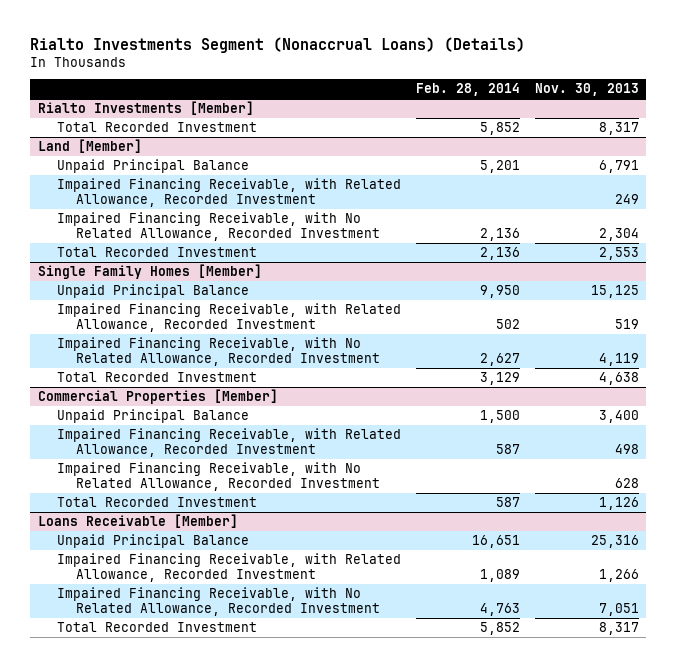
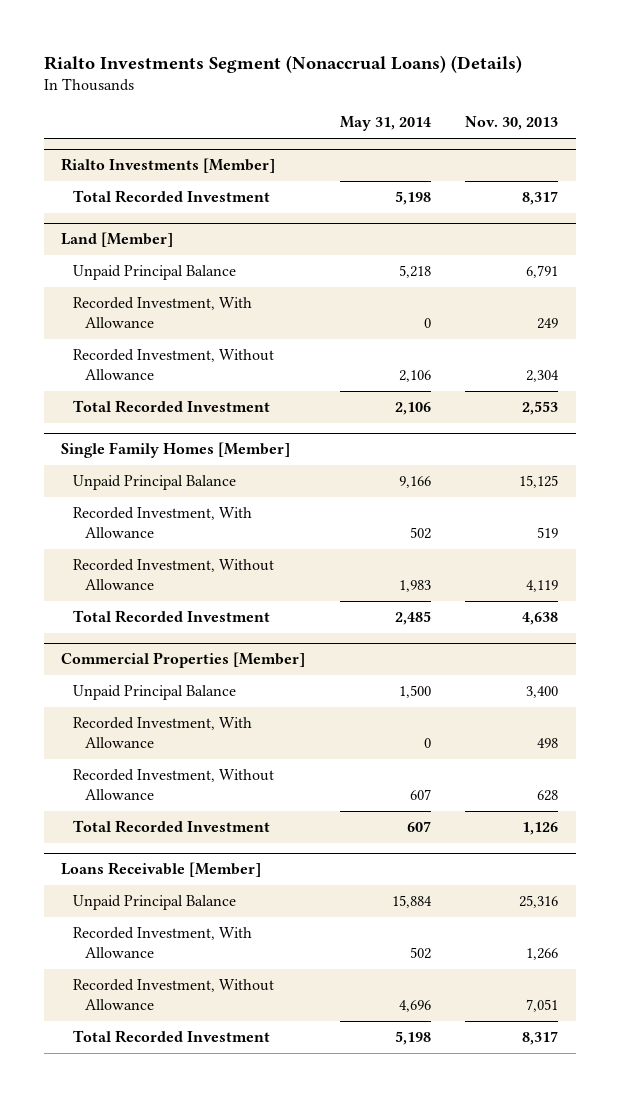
- | Feb. 28, 2014 | Nov. 30, 2013
+ | May 31, 2014 | Nov. 30, 2013
@ Land [Member]
- Impaired Financing Receivable, with Related Allowance, Recorded Investment | | 249
- Impaired Financing Receivable, with No Related Allowance, Recorded Investment | 2,136 | 2,304
+ Recorded Investment, With Allowance | 0 | 249
+ Recorded Investment, Without Allowance | 2,106 | 2,304
@ Single Family Homes [Member]
- Impaired Financing Receivable, with Related Allowance, Recorded Investment | 502 | 519
- Impaired Financing Receivable, with No Related Allowance, Recorded Investment | 2,627 | 4,119
+ Recorded Investment, With Allowance | 502 | 519
+ Recorded Investment, Without Allowance | 1,983 | 4,119
@ Commercial Properties [Member]
- Impaired Financing Receivable, with Related Allowance, Recorded Investment | 587 | 498
- Impaired Financing Receivable, with No Related Allowance, Recorded Investment | | 628
+ Recorded Investment, With Allowance | 0 | 498
+ Recorded Investment, Without Allowance | 607 | 628
@ Loans Receivable [Member]
- Impaired Financing Receivable, with Related Allowance, Recorded Investment | 1,089 | 1,266
- Impaired Financing Receivable, with No Related Allowance, Recorded Investment | 4,763 | 7,051
+ Recorded Investment, With Allowance | 502 | 1,266
+ Recorded Investment, Without Allowance | 4,696 | 7,051

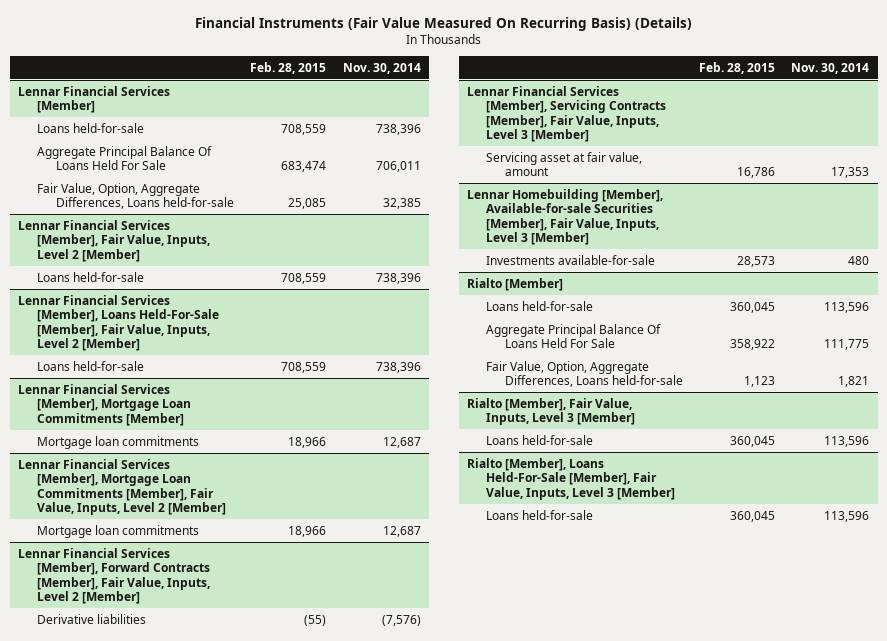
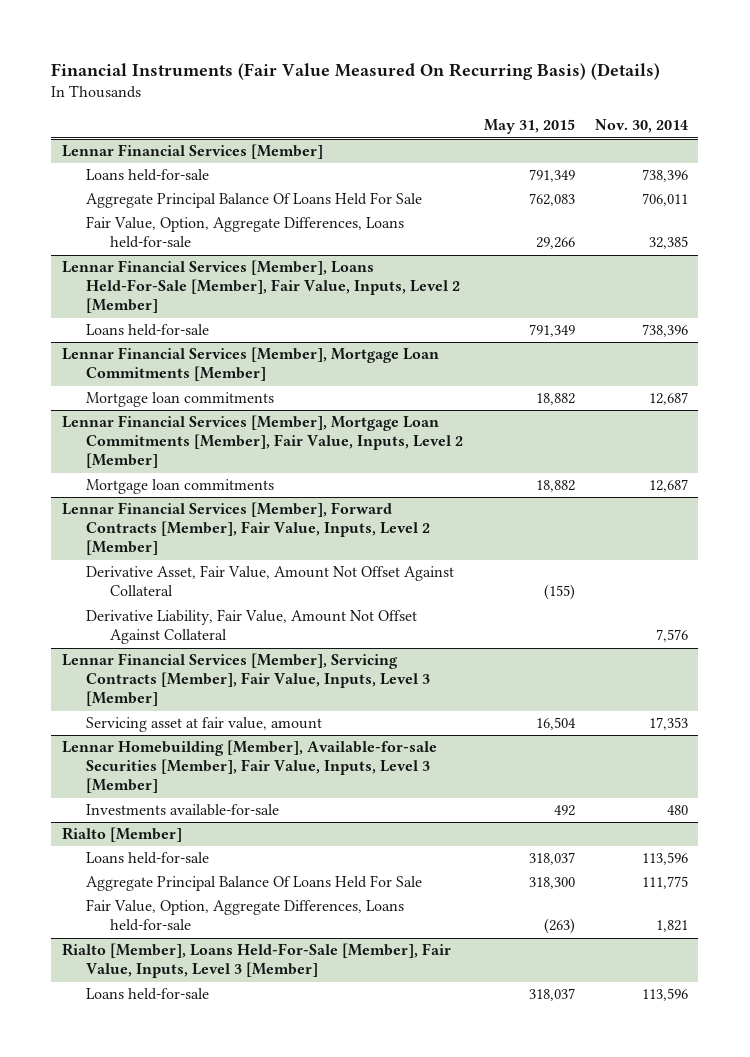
- | Feb. 28, 2015 | Nov. 30, 2014
+ | May 31, 2015 | Nov. 30, 2014
- Lennar Financial Services [Member], Fair Value, Inputs, Level 2 [Member]
- Loans held-for-sale | 708,559 | 738,396
@ Lennar Financial Services [Member], Forward Contracts [Member], Fair Value, Inputs, Level 2 [Member]
- Derivative liabilities | (55) | (7,576)
+ Derivative Asset, Fair Value, Amount Not Offset Against Collateral | (155) |
+ Derivative Liability, Fair Value, Amount Not Offset Against Collateral | | 7,576
- Rialto [Member], Fair Value, Inputs, Level 3 [Member]
- Loans held-for-sale | 360,045 | 113,596

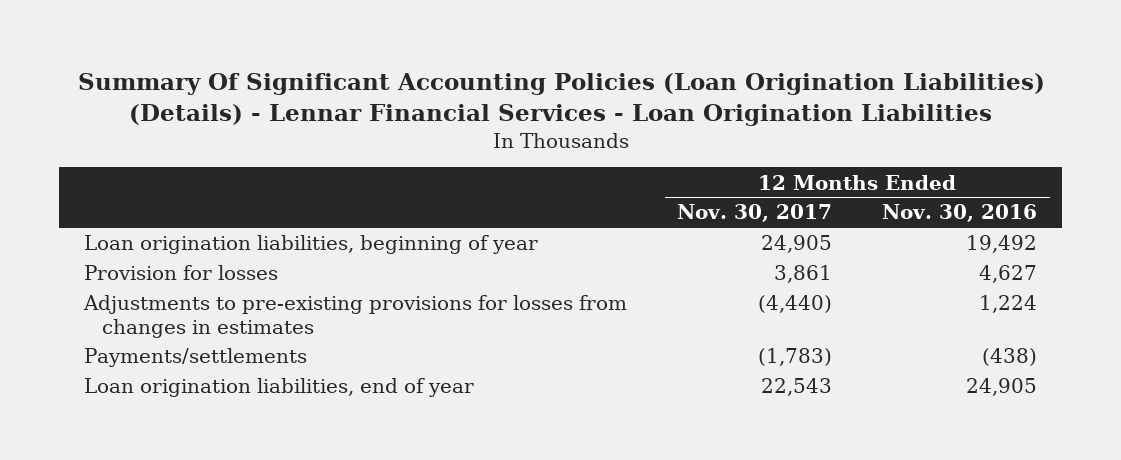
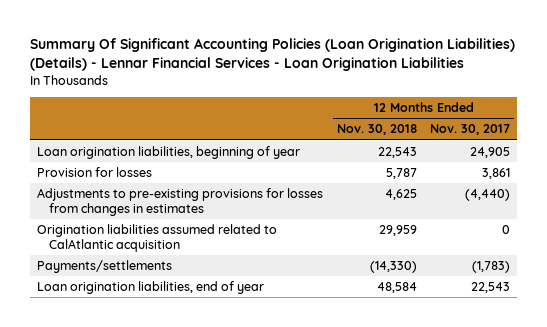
- | 12 Months Ended Nov. 30, 2017 | 12 Months Ended Nov. 30, 2016
+ | 12 Months Ended Nov. 30, 2018 | 12 Months Ended Nov. 30, 2017
+ Origination liabilities assumed related to CalAtlantic acquisition | 29,959 | 0

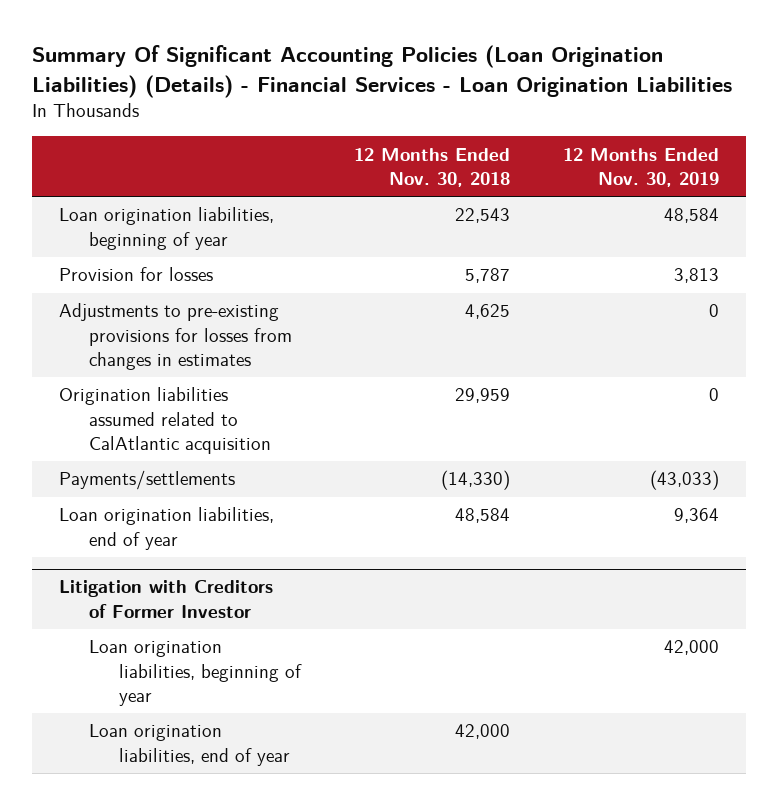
- Summary Of Significant Accounting Policies (Loan Origination Liabilities) (Details) - Lennar Financial Services - Loan Origination Liabilities
+ Summary Of Significant Accounting Policies (Loan Origination Liabilities) (Details) - Financial Services - Loan Origination Liabilities
- | 12 Months Ended Nov. 30, 2018 | 12 Months Ended Nov. 30, 2017
+ | 12 Months Ended Nov. 30, 2018 | 12 Months Ended Nov. 30, 2019
+ Litigation with Creditors of Former Investor
+ Loan origination liabilities, beginning of year | | 42,000
+ Loan origination liabilities, end of year | 42,000 |

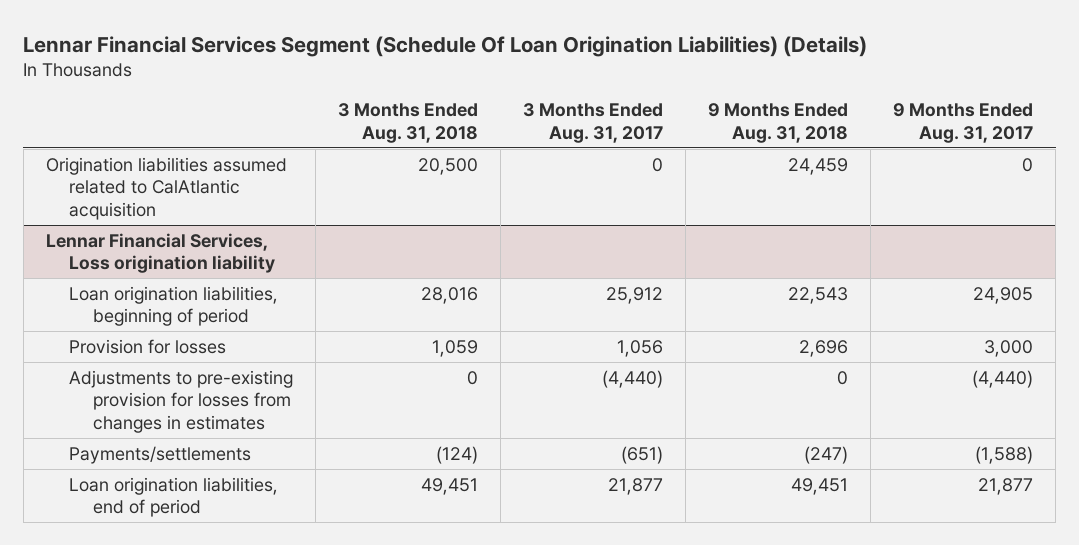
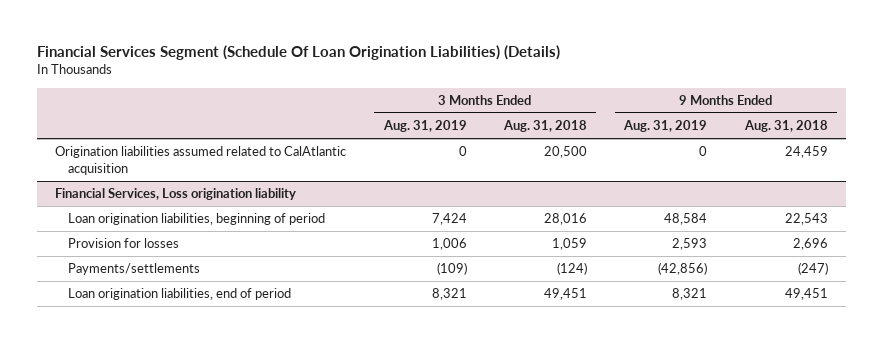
- Lennar Financial Services Segment (Schedule Of Loan Origination Liabilities) (Details)
+ Financial Services Segment (Schedule Of Loan Origination Liabilities) (Details)
- | 3 Months Ended Aug. 31, 2018 | 3 Months Ended Aug. 31, 2017 | 9 Months Ended Aug. 31, 2018 | 9 Months Ended Aug. 31, 2017
+ | 3 Months Ended Aug. 31, 2019 | 3 Months Ended Aug. 31, 2018 | 9 Months Ended Aug. 31, 2019 | 9 Months Ended Aug. 31, 2018
- Lennar Financial Services, Loss origination liability
+ Financial Services, Loss origination liability
- Adjustments to pre-existing provision for losses from changes in estimates | 0 | (4,440) | 0 | (4,440)

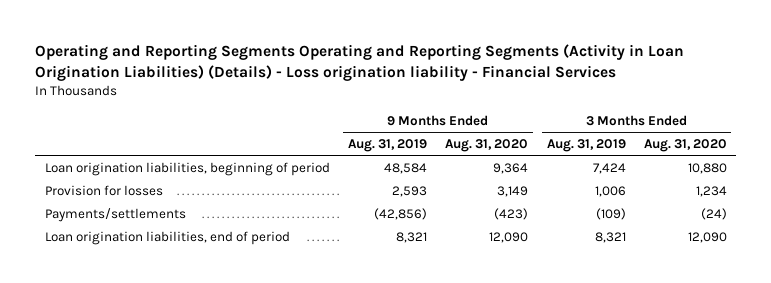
- Financial Services Segment (Schedule Of Loan Origination Liabilities) (Details)
+ Operating and Reporting Segments Operating and Reporting Segments (Activity in Loan Origination Liabilities) (Details) - Loss origination liability - Financial Services
- | 3 Months Ended Aug. 31, 2019 | 3 Months Ended Aug. 31, 2018 | 9 Months Ended Aug. 31, 2019 | 9 Months Ended Aug. 31, 2018
+ | 9 Months Ended Aug. 31, 2019 | 9 Months Ended Aug. 31, 2020 | 3 Months Ended Aug. 31, 2019 | 3 Months Ended Aug. 31, 2020
- Origination liabilities assumed related to CalAtlantic acquisition | 0 | 20,500 | 0 | 24,459
- Financial Services, Loss origination liability

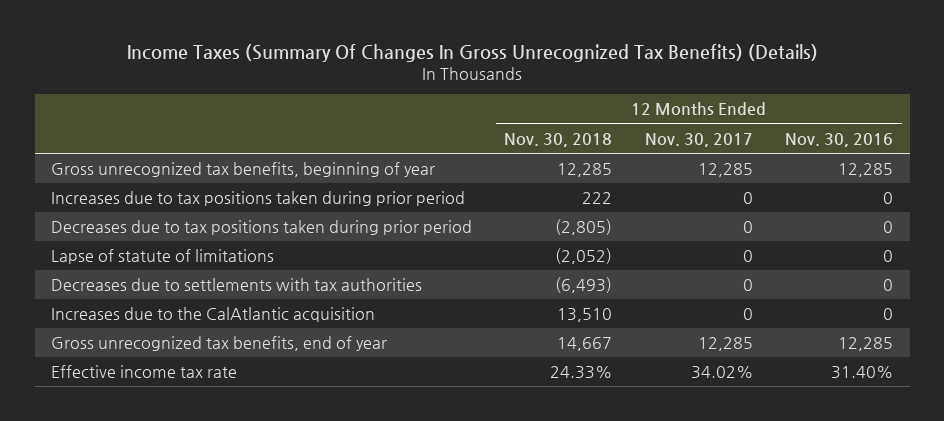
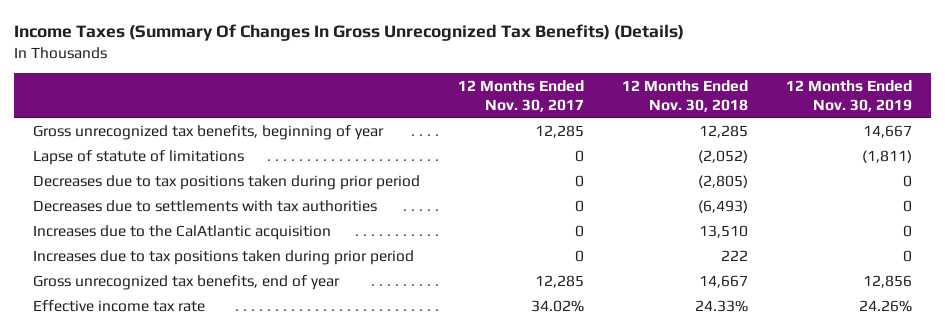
- | 12 Months Ended Nov. 30, 2018 | 12 Months Ended Nov. 30, 2017 | 12 Months Ended Nov. 30, 2016
+ | 12 Months Ended Nov. 30, 2017 | 12 Months Ended Nov. 30, 2018 | 12 Months Ended Nov. 30, 2019
moved down: Decreases due to tax positions taken during prior period | 0 | (2,805) | 0
moved down: Increases due to tax positions taken during prior period | 0 | 222 | 0

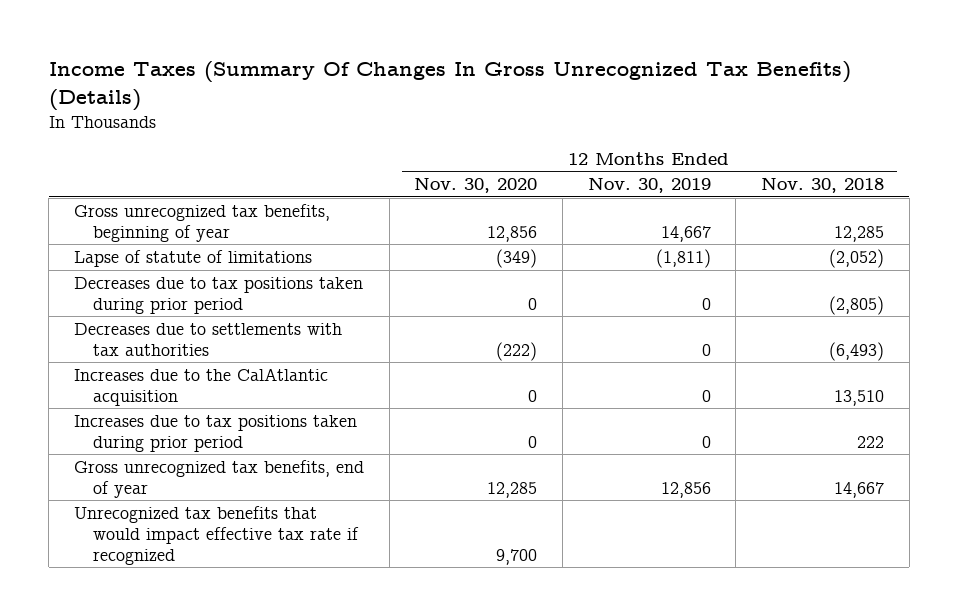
- | 12 Months Ended Nov. 30, 2017 | 12 Months Ended Nov. 30, 2018 | 12 Months Ended Nov. 30, 2019
+ | 12 Months Ended Nov. 30, 2020 | 12 Months Ended Nov. 30, 2019 | 12 Months Ended Nov. 30, 2018
- Effective income tax rate | 34.02% | 24.33% | 24.26%
+ Unrecognized tax benefits that would impact effective tax rate if recognized | 9,700 | |

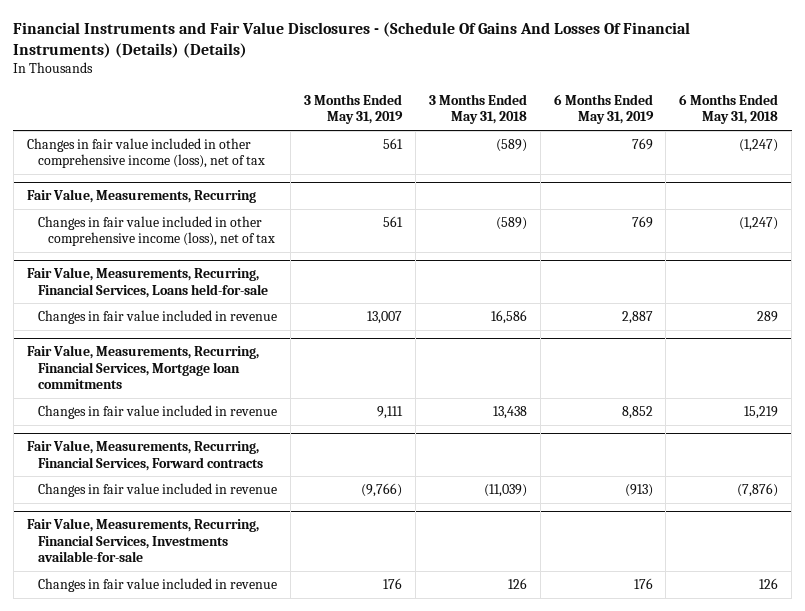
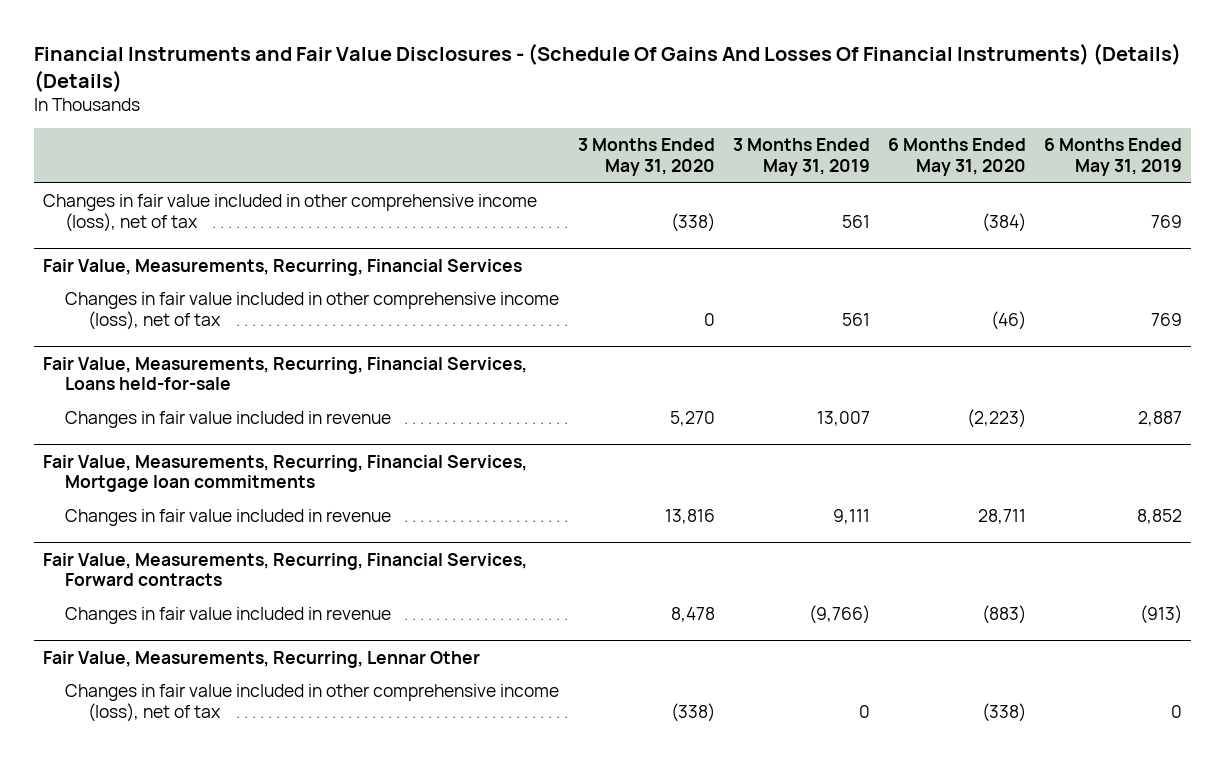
- | 3 Months Ended May 31, 2019 | 3 Months Ended May 31, 2018 | 6 Months Ended May 31, 2019 | 6 Months Ended May 31, 2018
+ | 3 Months Ended May 31, 2020 | 3 Months Ended May 31, 2019 | 6 Months Ended May 31, 2020 | 6 Months Ended May 31, 2019
- Fair Value, Measurements, Recurring
+ Fair Value, Measurements, Recurring, Financial Services
- Fair Value, Measurements, Recurring, Financial Services, Investments available-for-sale
- Changes in fair value included in revenue | 176 | 126 | 176 | 126
+ Fair Value, Measurements, Recurring, Lennar Other
+ Changes in fair value included in other comprehensive income (loss), net of tax | (338) | 0 | (338) | 0

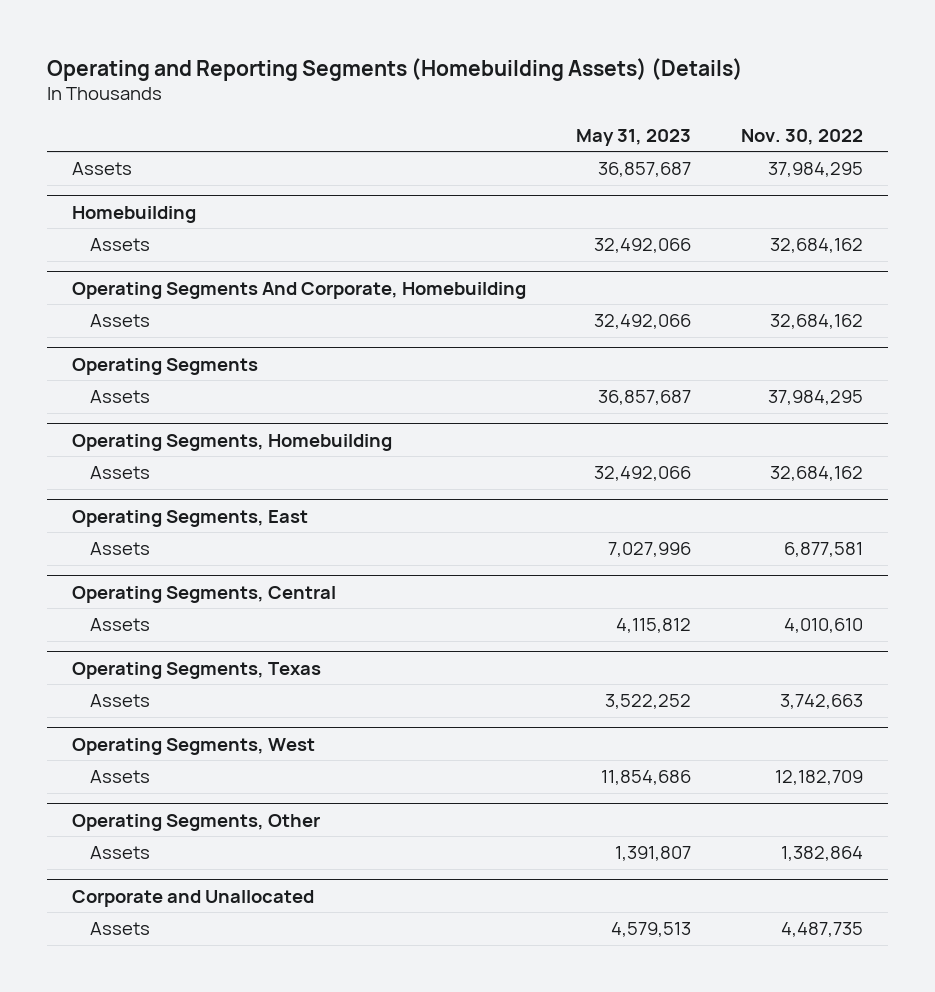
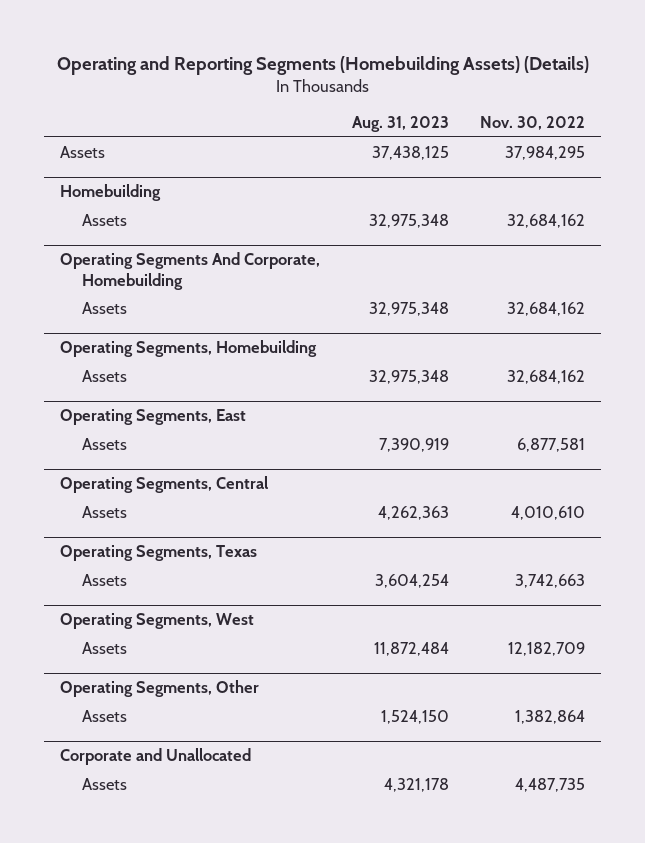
- | May 31, 2023 | Nov. 30, 2022
+ | Aug. 31, 2023 | Nov. 30, 2022
- Operating Segments
- Assets | 36,857,687 | 37,984,295

